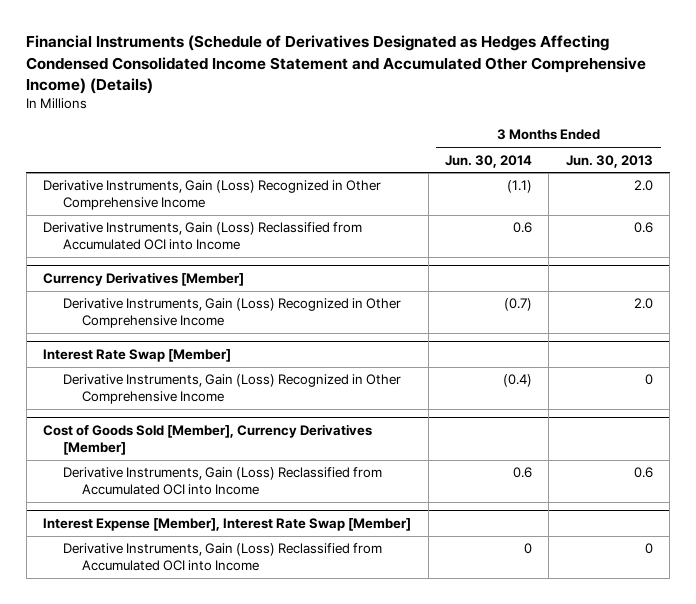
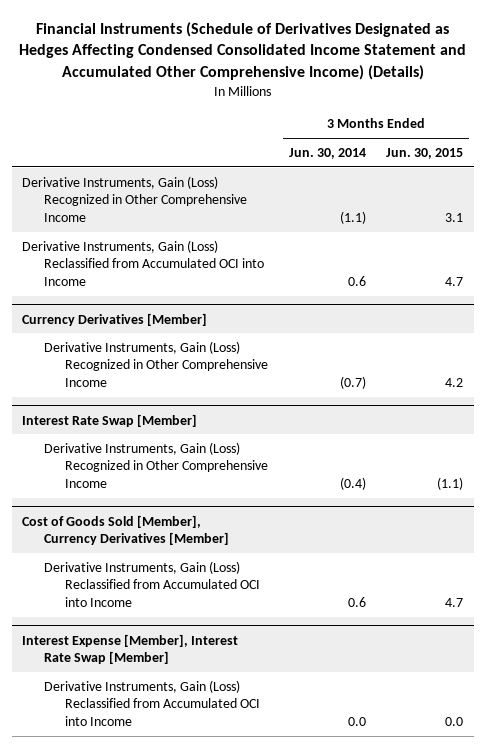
- | 3 Months Ended Jun. 30, 2014 | 3 Months Ended Jun. 30, 2013
+ | 3 Months Ended Jun. 30, 2014 | 3 Months Ended Jun. 30, 2015
@ Interest Expense [Member], Interest Rate Swap [Member]
- Derivative Instruments, Gain (Loss) Reclassified from Accumulated OCI into Income | 0 | 0
+ Derivative Instruments, Gain (Loss) Reclassified from Accumulated OCI into Income | 0.0 | 0.0

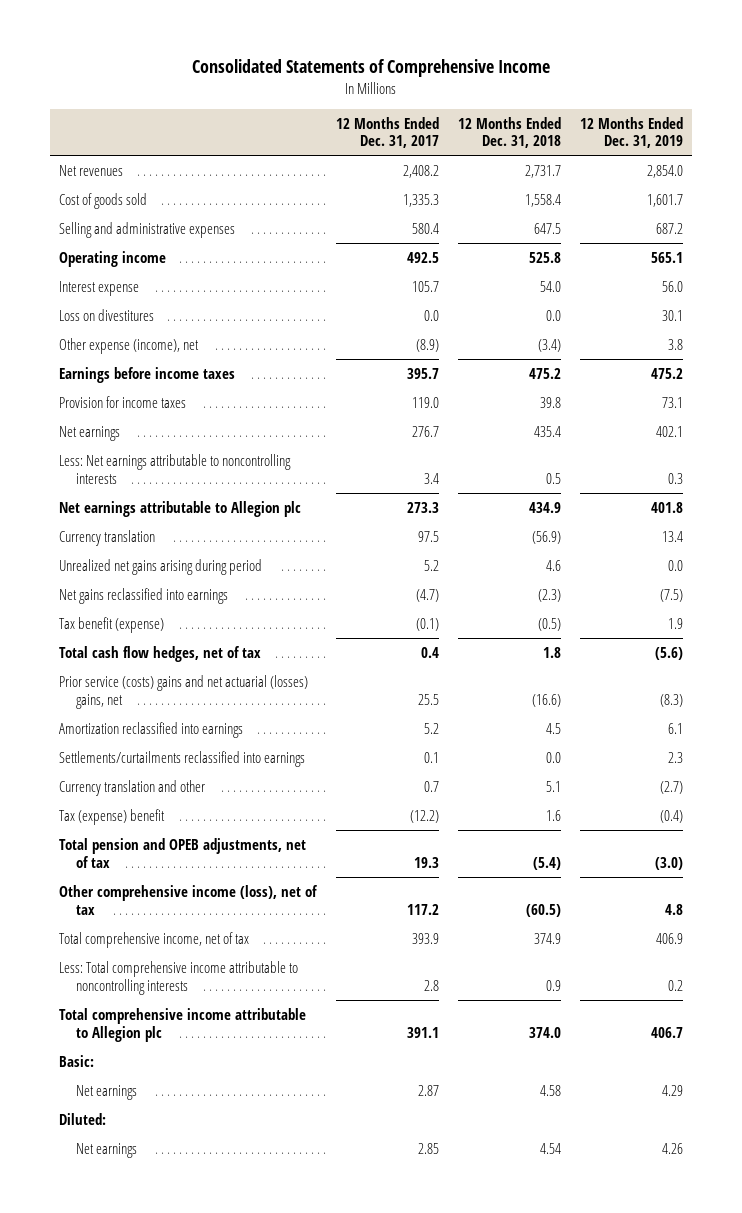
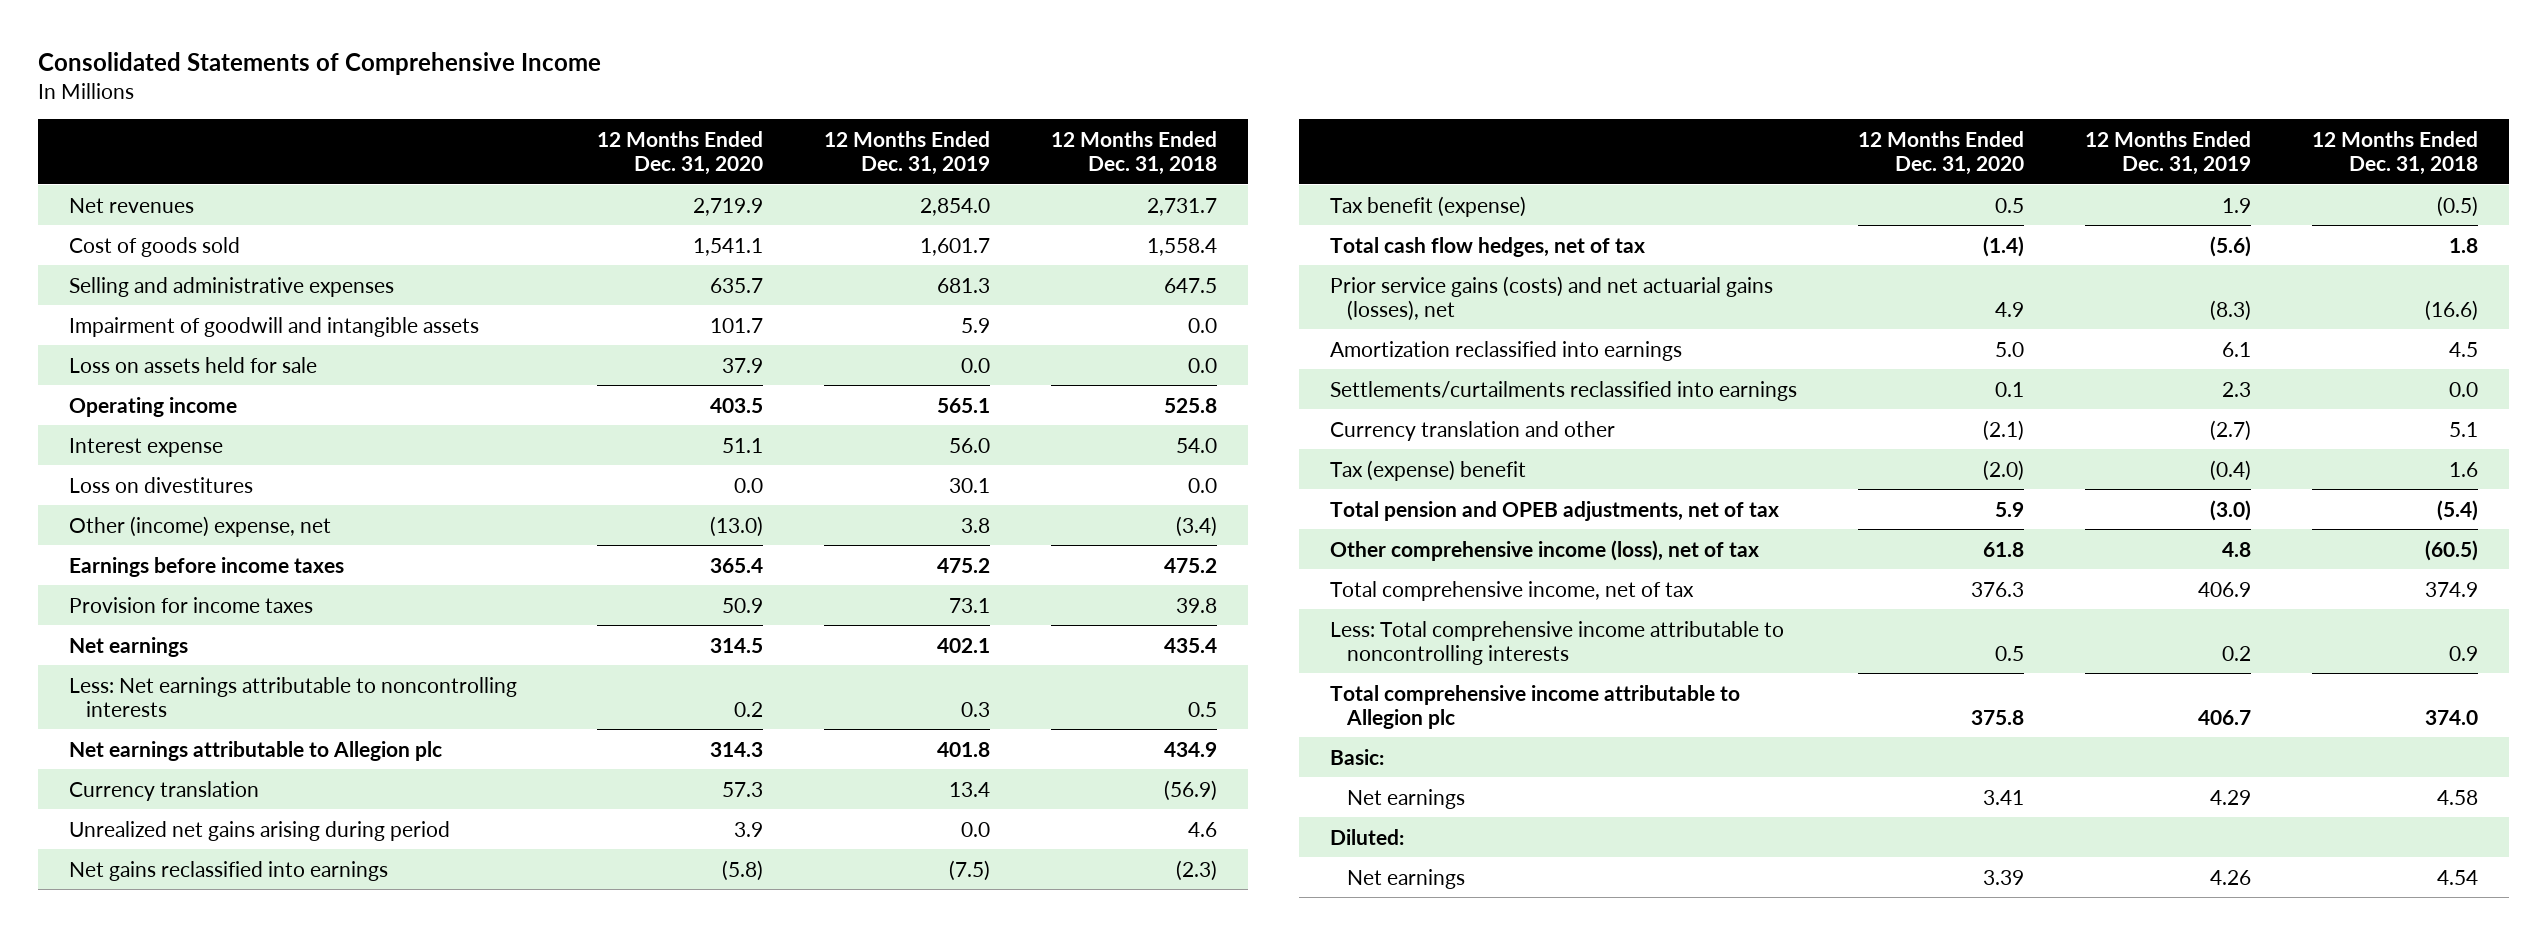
- | 12 Months Ended Dec. 31, 2017 | 12 Months Ended Dec. 31, 2018 | 12 Months Ended Dec. 31, 2019
+ | 12 Months Ended Dec. 31, 2020 | 12 Months Ended Dec. 31, 2019 | 12 Months Ended Dec. 31, 2018
- Selling and administrative expenses | 580.4 | 647.5 | 687.2
+ Selling and administrative expenses | 635.7 | 681.3 | 647.5
+ Impairment of goodwill and intangible assets | 101.7 | 5.9 | 0.0
+ Loss on assets held for sale | 37.9 | 0.0 | 0.0
- Other expense (income), net | (8.9) | (3.4) | 3.8
+ Other (income) expense, net | (13.0) | 3.8 | (3.4)
- Prior service (costs) gains and net actuarial (losses) gains, net | 25.5 | (16.6) | (8.3)
+ Prior service gains (costs) and net actuarial gains (losses), net | 4.9 | (8.3) | (16.6)

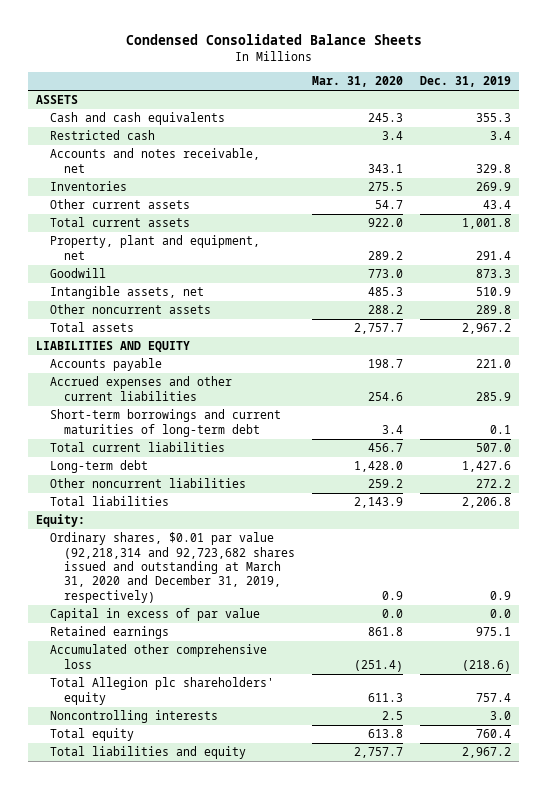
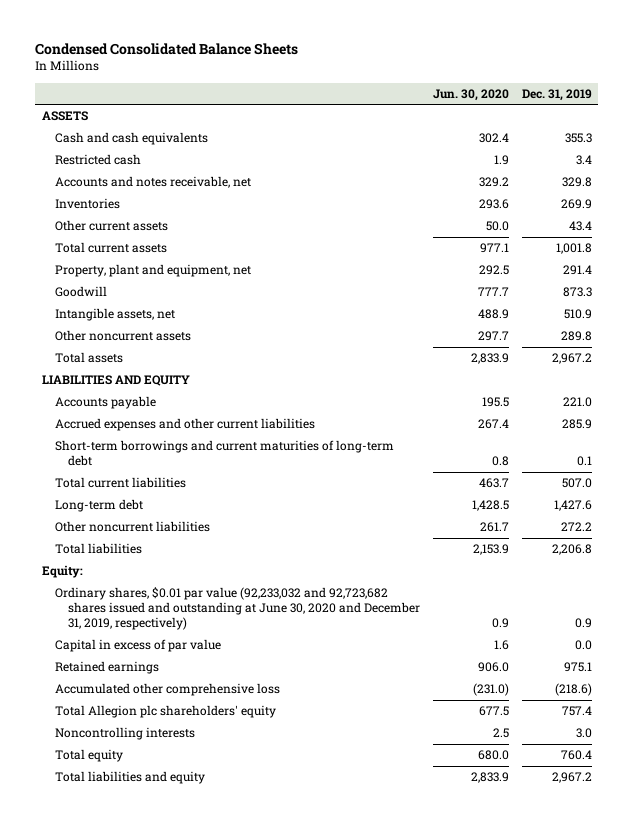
- | Mar. 31, 2020 | Dec. 31, 2019
+ | Jun. 30, 2020 | Dec. 31, 2019
- Ordinary shares, $0.01 par value (92,218,314 and 92,723,682 shares issued and outstanding at March 31, 2020 and December 31, 2019, respectively) | 0.9 | 0.9
+ Ordinary shares, $0.01 par value (92,233,032 and 92,723,682 shares issued and outstanding at June 30, 2020 and December 31, 2019, respectively) | 0.9 | 0.9

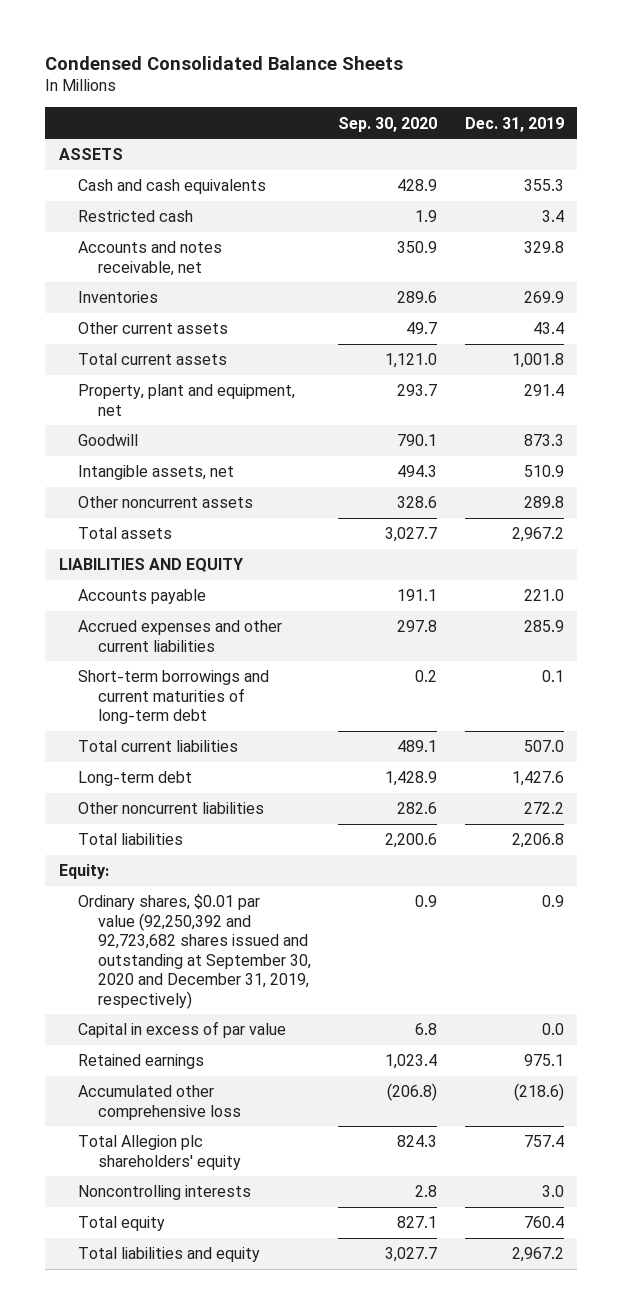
- | Jun. 30, 2020 | Dec. 31, 2019
+ | Sep. 30, 2020 | Dec. 31, 2019
- Ordinary shares, $0.01 par value (92,233,032 and 92,723,682 shares issued and outstanding at June 30, 2020 and December 31, 2019, respectively) | 0.9 | 0.9
+ Ordinary shares, $0.01 par value (92,250,392 and 92,723,682 shares issued and outstanding at September 30, 2020 and December 31, 2019, respectively) | 0.9 | 0.9

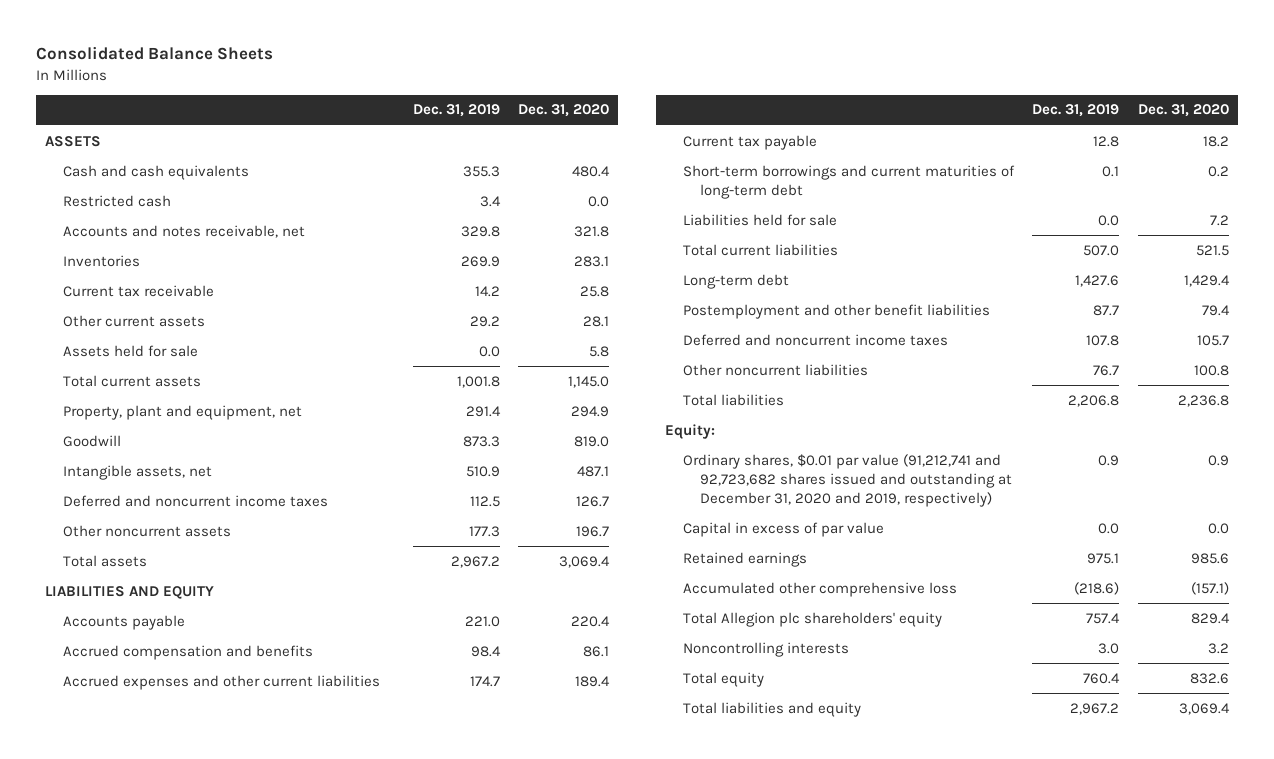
- Condensed Consolidated Balance Sheets
+ Consolidated Balance Sheets
- | Sep. 30, 2020 | Dec. 31, 2019
+ | Dec. 31, 2019 | Dec. 31, 2020
- Other current assets | 49.7 | 43.4
+ Current tax receivable | 14.2 | 25.8
+ Other current assets | 29.2 | 28.1
+ Assets held for sale | 0.0 | 5.8
- Other noncurrent assets | 328.6 | 289.8
+ Deferred and noncurrent income taxes | 112.5 | 126.7
+ Other noncurrent assets | 177.3 | 196.7
- Accrued expenses and other current liabilities | 297.8 | 285.9
+ Accrued compensation and benefits | 98.4 | 86.1
+ Accrued expenses and other current liabilities | 174.7 | 189.4
+ Current tax payable | 12.8 | 18.2
+ Liabilities held for sale | 0.0 | 7.2
- Other noncurrent liabilities | 282.6 | 272.2
+ Postemployment and other benefit liabilities | 87.7 | 79.4
+ Deferred and noncurrent income taxes | 107.8 | 105.7
+ Other noncurrent liabilities | 76.7 | 100.8
- Ordinary shares, $0.01 par value (92,250,392 and 92,723,682 shares issued and outstanding at September 30, 2020 and December 31, 2019, respectively) | 0.9 | 0.9
+ Ordinary shares, $0.01 par value (91,212,741 and 92,723,682 shares issued and outstanding at December 31, 2020 and 2019, respectively) | 0.9 | 0.9

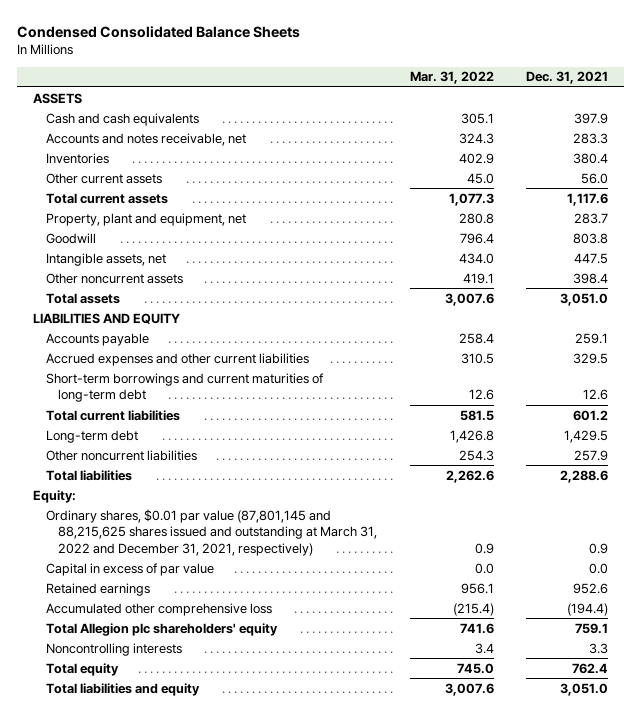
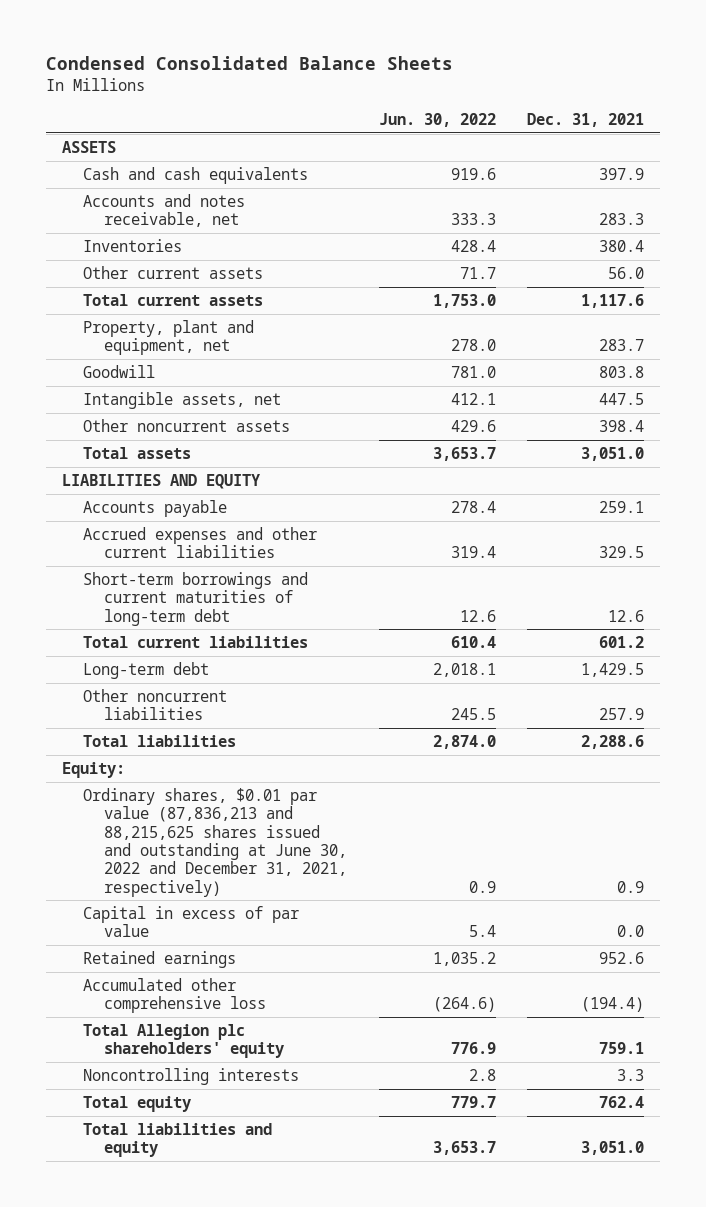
- | Mar. 31, 2022 | Dec. 31, 2021
+ | Jun. 30, 2022 | Dec. 31, 2021
- Ordinary shares, $0.01 par value (87,801,145 and 88,215,625 shares issued and outstanding at March 31, 2022 and December 31, 2021, respectively) | 0.9 | 0.9
+ Ordinary shares, $0.01 par value (87,836,213 and 88,215,625 shares issued and outstanding at June 30, 2022 and December 31, 2021, respectively) | 0.9 | 0.9

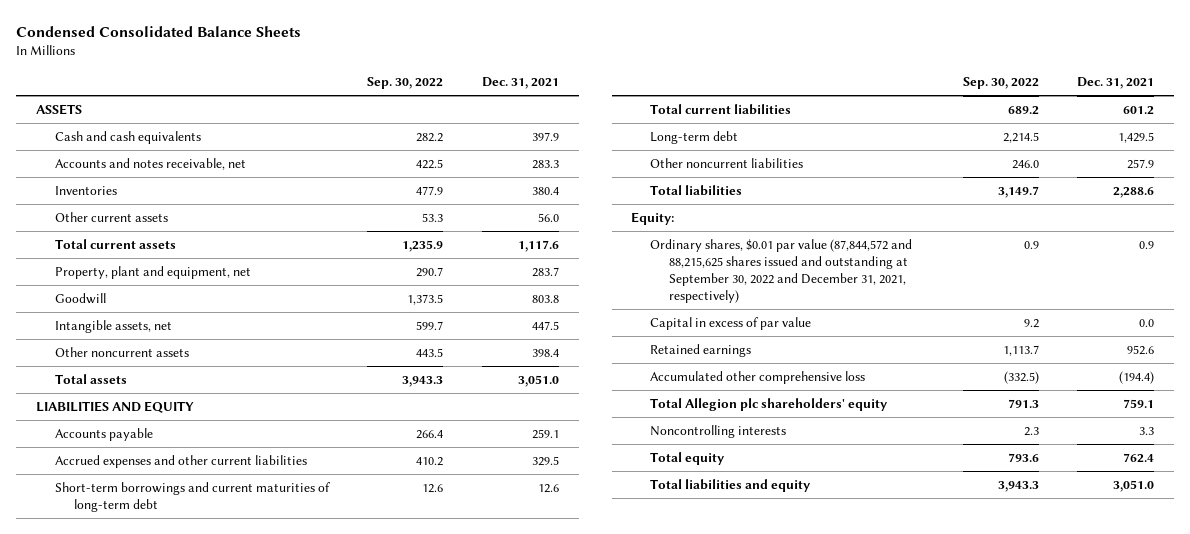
- | Jun. 30, 2022 | Dec. 31, 2021
+ | Sep. 30, 2022 | Dec. 31, 2021
- Ordinary shares, $0.01 par value (87,836,213 and 88,215,625 shares issued and outstanding at June 30, 2022 and December 31, 2021, respectively) | 0.9 | 0.9
+ Ordinary shares, $0.01 par value (87,844,572 and 88,215,625 shares issued and outstanding at September 30, 2022 and December 31, 2021, respectively) | 0.9 | 0.9

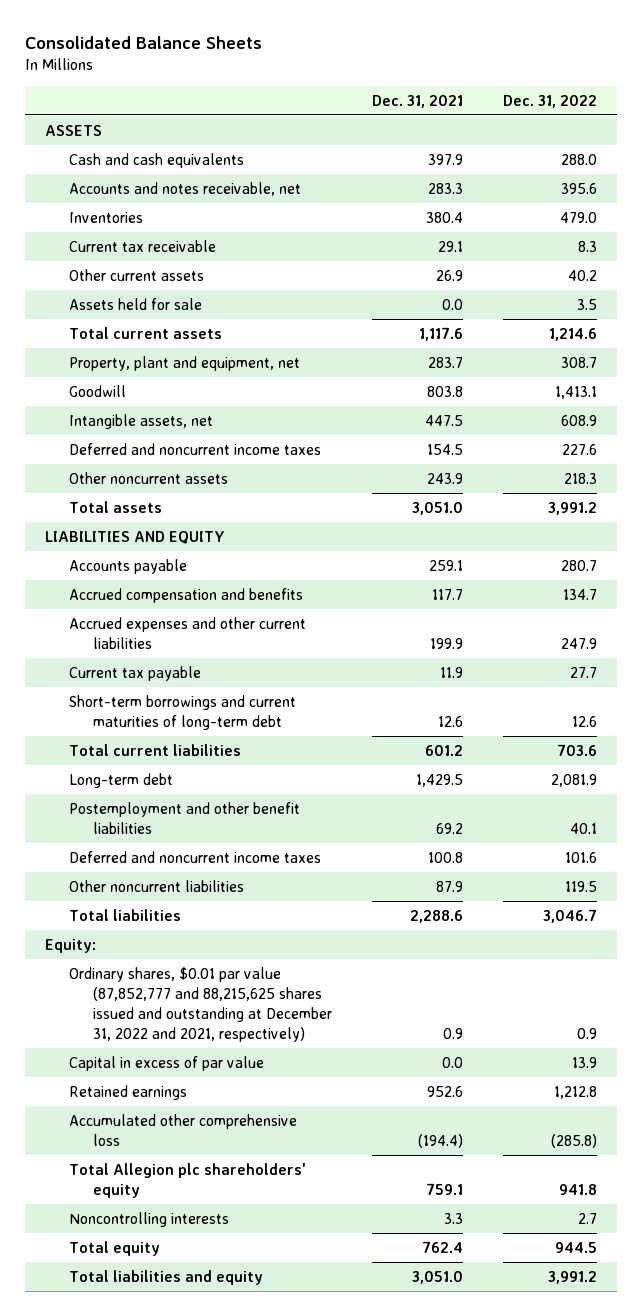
- Condensed Consolidated Balance Sheets
+ Consolidated Balance Sheets
- | Sep. 30, 2022 | Dec. 31, 2021
+ | Dec. 31, 2021 | Dec. 31, 2022
- Other current assets | 53.3 | 56.0
+ Current tax receivable | 29.1 | 8.3
+ Other current assets | 26.9 | 40.2
+ Assets held for sale | 0.0 | 3.5
- Other noncurrent assets | 443.5 | 398.4
+ Deferred and noncurrent income taxes | 154.5 | 227.6
+ Other noncurrent assets | 243.9 | 218.3
- Accrued expenses and other current liabilities | 410.2 | 329.5
+ Accrued compensation and benefits | 117.7 | 134.7
+ Accrued expenses and other current liabilities | 199.9 | 247.9
+ Current tax payable | 11.9 | 27.7
- Other noncurrent liabilities | 246.0 | 257.9
+ Postemployment and other benefit liabilities | 69.2 | 40.1
+ Deferred and noncurrent income taxes | 100.8 | 101.6
+ Other noncurrent liabilities | 87.9 | 119.5
- Ordinary shares, $0.01 par value (87,844,572 and 88,215,625 shares issued and outstanding at September 30, 2022 and December 31, 2021, respectively) | 0.9 | 0.9
+ Ordinary shares, $0.01 par value (87,852,777 and 88,215,625 shares issued and outstanding at December 31, 2022 and 2021, respectively) | 0.9 | 0.9

